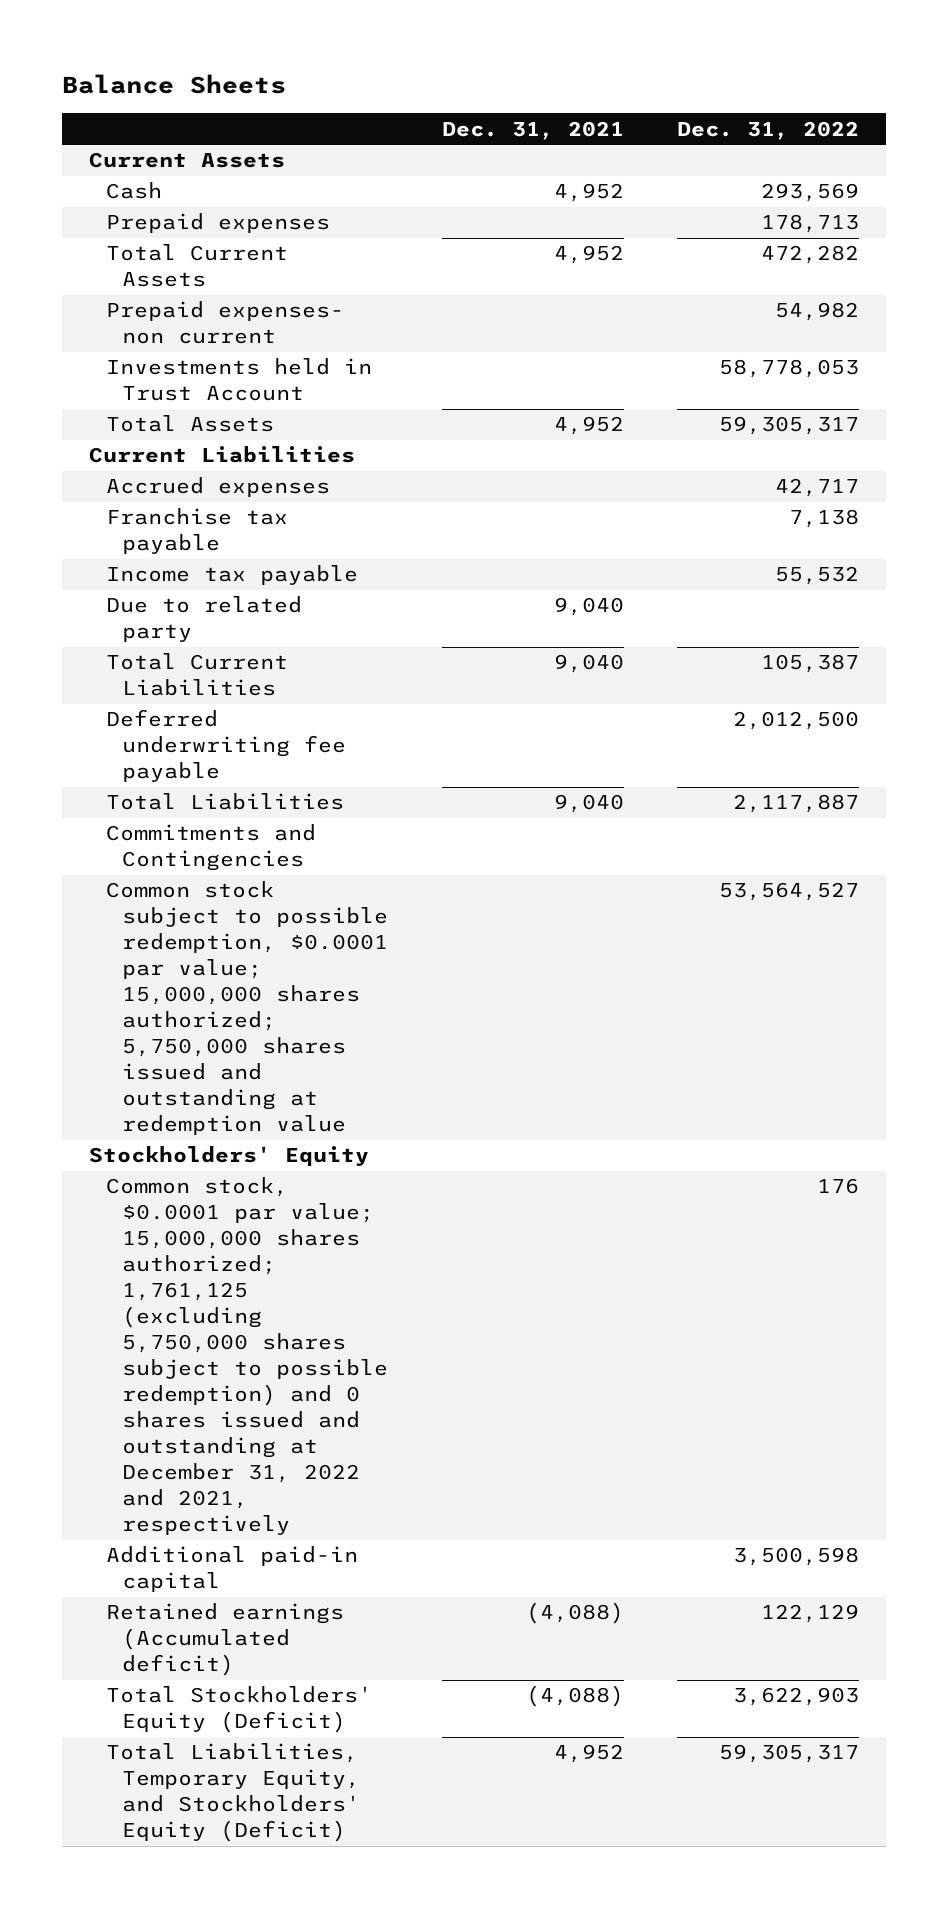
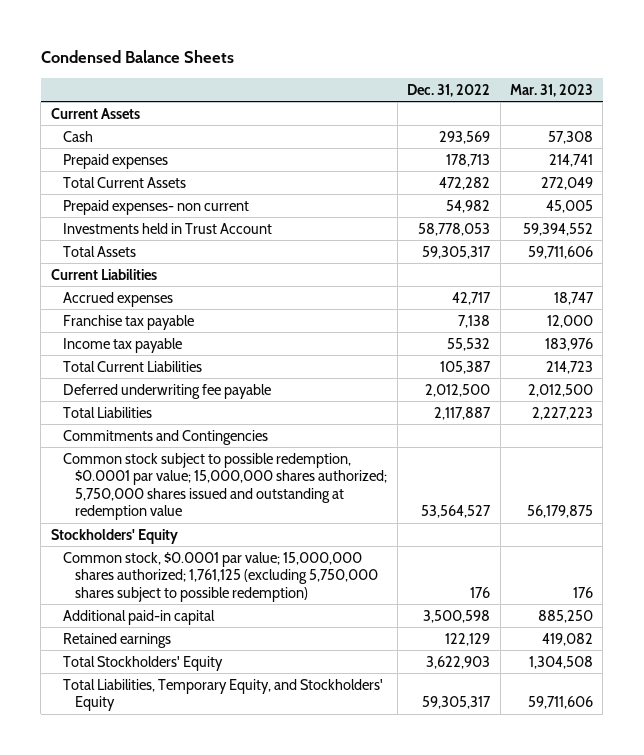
- Balance Sheets
+ Condensed Balance Sheets
- | Dec. 31, 2021 | Dec. 31, 2022
+ | Dec. 31, 2022 | Mar. 31, 2023
- Due to related party | 9,040 |
- Common stock, $0.0001 par value; 15,000,000 shares authorized; 1,761,125 (excluding 5,750,000 shares subject to possible redemption) and 0 shares issued and outstanding at December 31, 2022 and 2021, respectively | | 176
+ Common stock, $0.0001 par value; 15,000,000 shares authorized; 1,761,125 (excluding 5,750,000 shares subject to possible redemption) | 176 | 176
- Retained earnings (Accumulated deficit) | (4,088) | 122,129
- Total Stockholders' Equity (Deficit) | (4,088) | 3,622,903
- Total Liabilities, Temporary Equity, and Stockholders' Equity (Deficit) | 4,952 | 59,305,317
+ Retained earnings | 122,129 | 419,082
+ Total Stockholders' Equity | 3,622,903 | 1,304,508
+ Total Liabilities, Temporary Equity, and Stockholders' Equity | 59,305,317 | 59,711,606

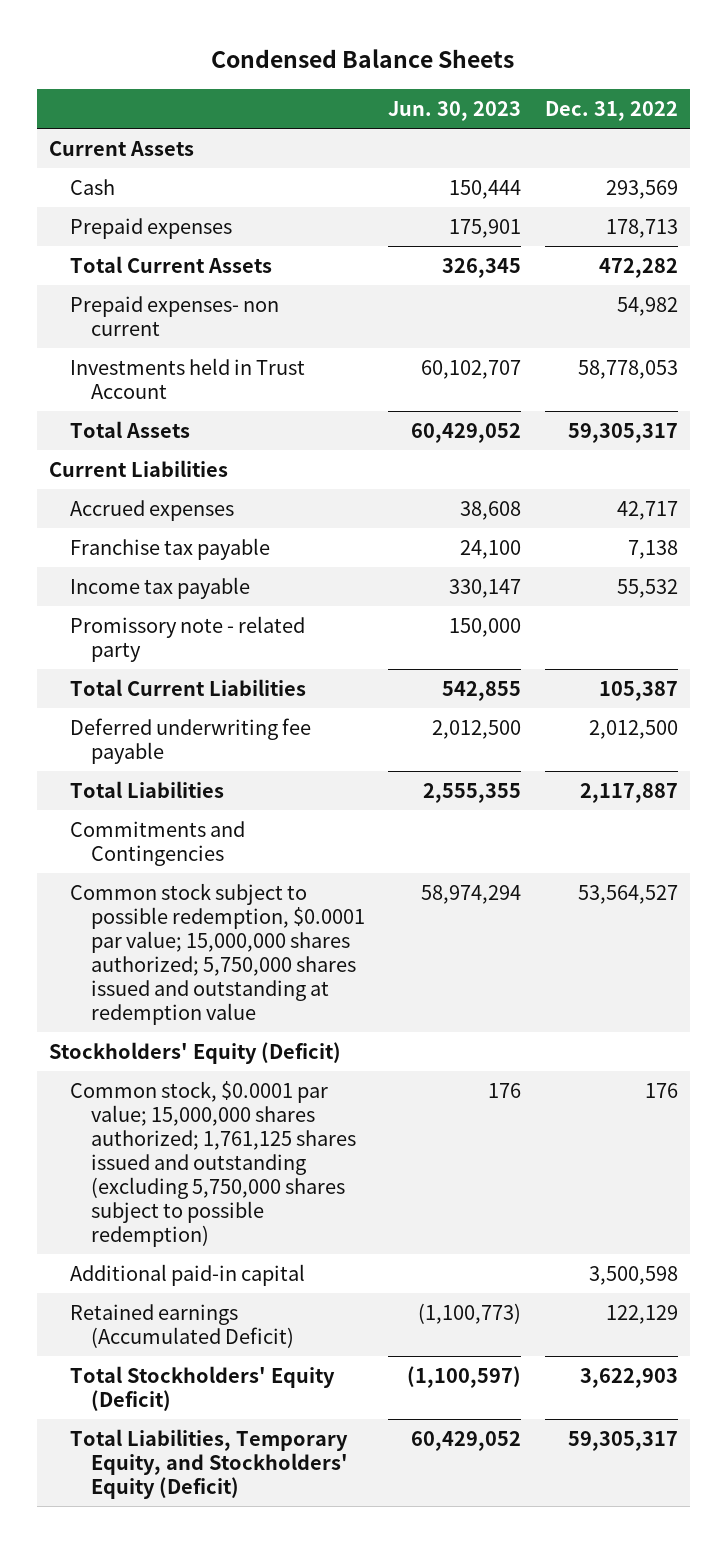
- | Dec. 31, 2022 | Mar. 31, 2023
+ | Jun. 30, 2023 | Dec. 31, 2022
+ Promissory note - related party | 150,000 |
- Stockholders' Equity
- Common stock, $0.0001 par value; 15,000,000 shares authorized; 1,761,125 (excluding 5,750,000 shares subject to possible redemption) | 176 | 176
+ Stockholders' Equity (Deficit)
+ Common stock, $0.0001 par value; 15,000,000 shares authorized; 1,761,125 shares issued and outstanding (excluding 5,750,000 shares subject to possible redemption) | 176 | 176
- Retained earnings | 122,129 | 419,082
- Total Stockholders' Equity | 3,622,903 | 1,304,508
- Total Liabilities, Temporary Equity, and Stockholders' Equity | 59,305,317 | 59,711,606
+ Retained earnings (Accumulated Deficit) | (1,100,773) | 122,129
+ Total Stockholders' Equity (Deficit) | (1,100,597) | 3,622,903
+ Total Liabilities, Temporary Equity, and Stockholders' Equity (Deficit) | 60,429,052 | 59,305,317

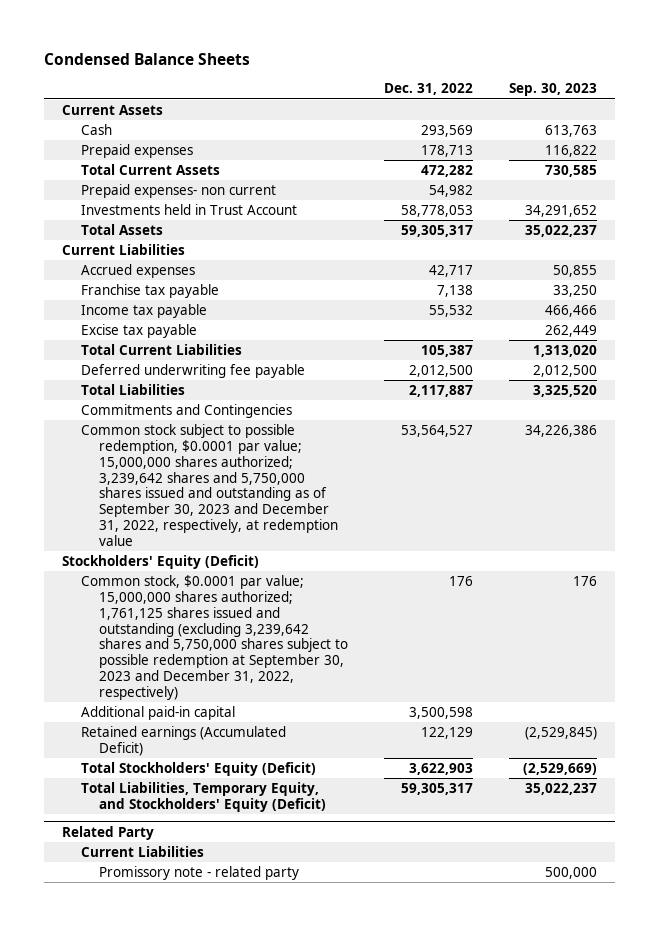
- | Jun. 30, 2023 | Dec. 31, 2022
+ | Dec. 31, 2022 | Sep. 30, 2023
- Promissory note - related party | 150,000 |
+ Excise tax payable | | 262,449
- Common stock subject to possible redemption, $0.0001 par value; 15,000,000 shares authorized; 5,750,000 shares issued and outstanding at redemption value | 58,974,294 | 53,564,527
+ Common stock subject to possible redemption, $0.0001 par value; 15,000,000 shares authorized; 3,239,642 shares and 5,750,000 shares issued and outstanding as of September 30, 2023 and December 31, 2022, respectively, at redemption value | 53,564,527 | 34,226,386
- Common stock, $0.0001 par value; 15,000,000 shares authorized; 1,761,125 shares issued and outstanding (excluding 5,750,000 shares subject to possible redemption) | 176 | 176
+ Common stock, $0.0001 par value; 15,000,000 shares authorized; 1,761,125 shares issued and outstanding (excluding 3,239,642 shares and 5,750,000 shares subject to possible redemption at September 30, 2023 and December 31, 2022, respectively) | 176 | 176
+ Related Party
+ Current Liabilities
+ Promissory note - related party | | 500,000

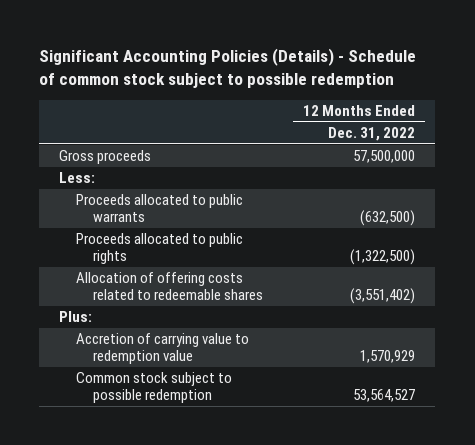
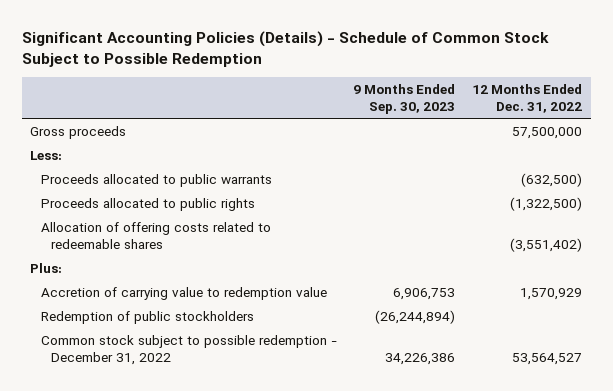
- Significant Accounting Policies (Details) - Schedule of common stock subject to possible redemption
+ Significant Accounting Policies (Details) - Schedule of Common Stock Subject to Possible Redemption
- | 12 Months Ended Dec. 31, 2022
+ | 9 Months Ended Sep. 30, 2023 | 12 Months Ended Dec. 31, 2022
- Common stock subject to possible redemption | 53,564,527
+ Redemption of public stockholders | (26,244,894) |
+ Common stock subject to possible redemption - December 31, 2022 | 34,226,386 | 53,564,527

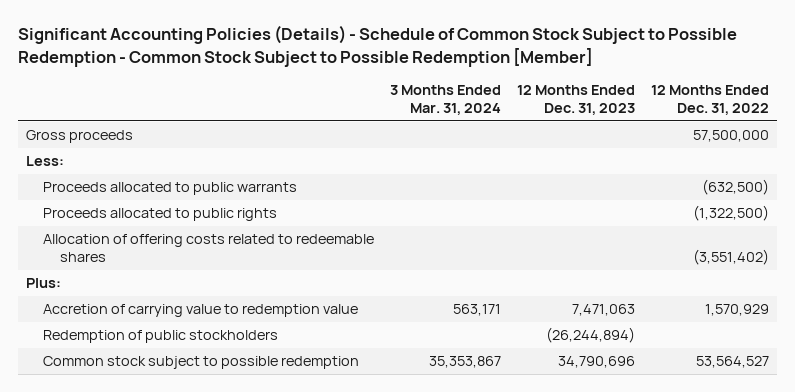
- Significant Accounting Policies (Details) - Schedule of Common Stock Subject to Possible Redemption
+ Significant Accounting Policies (Details) - Schedule of Common Stock Subject to Possible Redemption - Common Stock Subject to Possible Redemption [Member]
- | 9 Months Ended Sep. 30, 2023 | 12 Months Ended Dec. 31, 2022
+ | 3 Months Ended Mar. 31, 2024 | 12 Months Ended Dec. 31, 2023 | 12 Months Ended Dec. 31, 2022
- Common stock subject to possible redemption - December 31, 2022 | 34,226,386 | 53,564,527
+ Common stock subject to possible redemption | 35,353,867 | 34,790,696 | 53,564,527

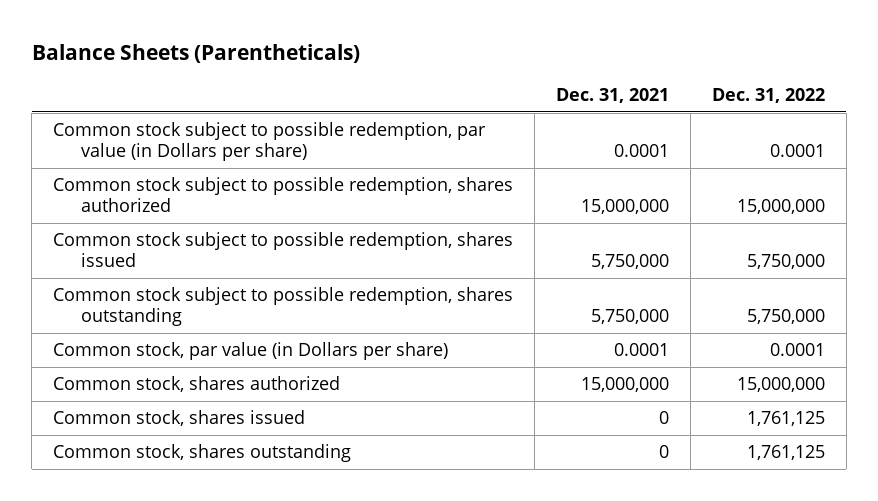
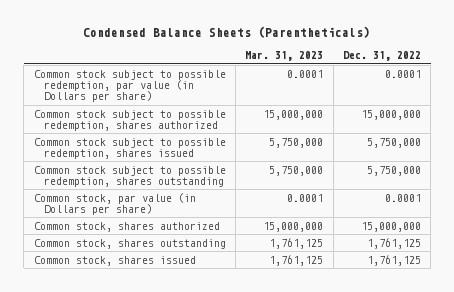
- Balance Sheets (Parentheticals)
+ Condensed Balance Sheets (Parentheticals)
- | Dec. 31, 2021 | Dec. 31, 2022
+ | Mar. 31, 2023 | Dec. 31, 2022
moved down: Common stock, shares issued | 1,761,125 | 1,761,125

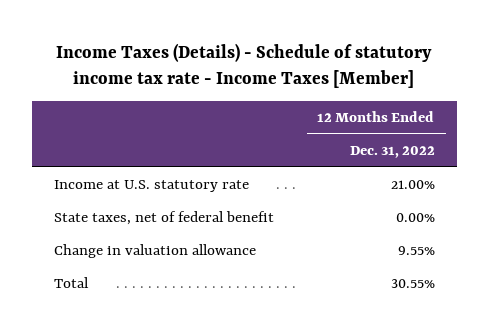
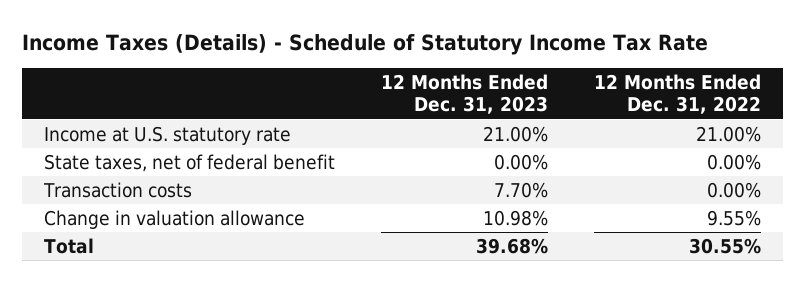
- Income Taxes (Details) - Schedule of statutory income tax rate - Income Taxes [Member]
+ Income Taxes (Details) - Schedule of Statutory Income Tax Rate
- | 12 Months Ended Dec. 31, 2022
+ | 12 Months Ended Dec. 31, 2023 | 12 Months Ended Dec. 31, 2022
+ Transaction costs | 7.70% | 0.00%

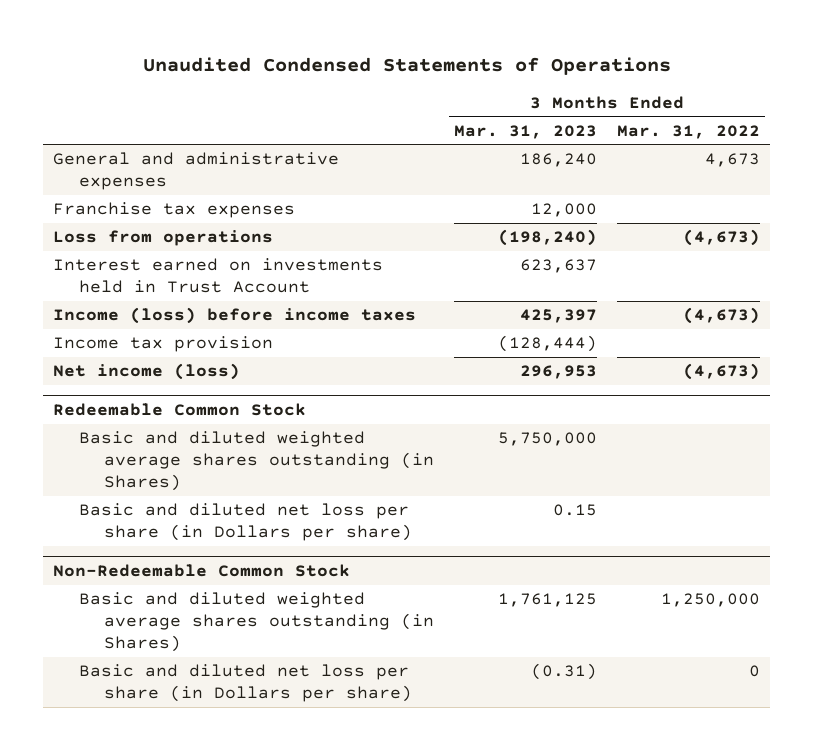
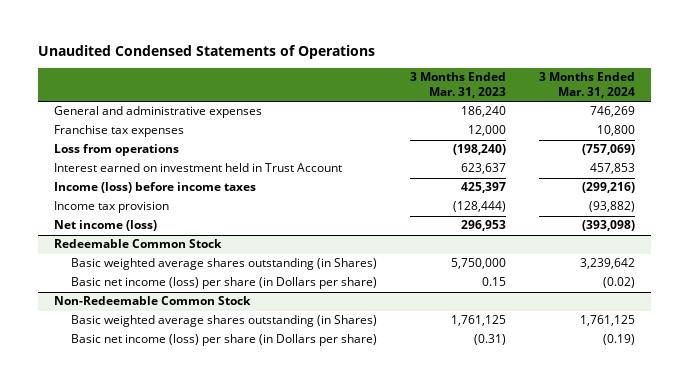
- | 3 Months Ended Mar. 31, 2023 | 3 Months Ended Mar. 31, 2022
+ | 3 Months Ended Mar. 31, 2023 | 3 Months Ended Mar. 31, 2024
- Interest earned on investments held in Trust Account | 623,637 |
+ Interest earned on investment held in Trust Account | 623,637 | 457,853
@ Redeemable Common Stock
- Basic and diluted weighted average shares outstanding (in Shares) | 5,750,000 |
- Basic and diluted net loss per share (in Dollars per share) | 0.15 |
+ Basic weighted average shares outstanding (in Shares) | 5,750,000 | 3,239,642
+ Basic net income (loss) per share (in Dollars per share) | 0.15 | (0.02)
@ Non-Redeemable Common Stock
- Basic and diluted weighted average shares outstanding (in Shares) | 1,761,125 | 1,250,000
- Basic and diluted net loss per share (in Dollars per share) | (0.31) | 0
+ Basic weighted average shares outstanding (in Shares) | 1,761,125 | 1,761,125
+ Basic net income (loss) per share (in Dollars per share) | (0.31) | (0.19)

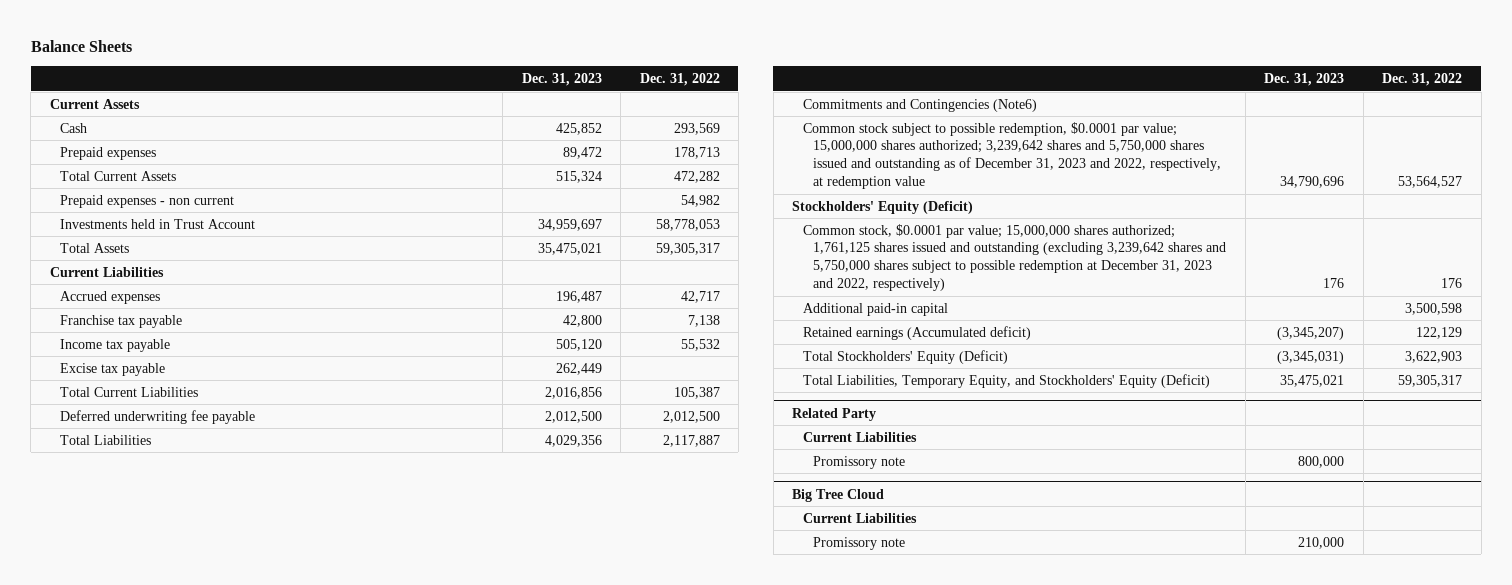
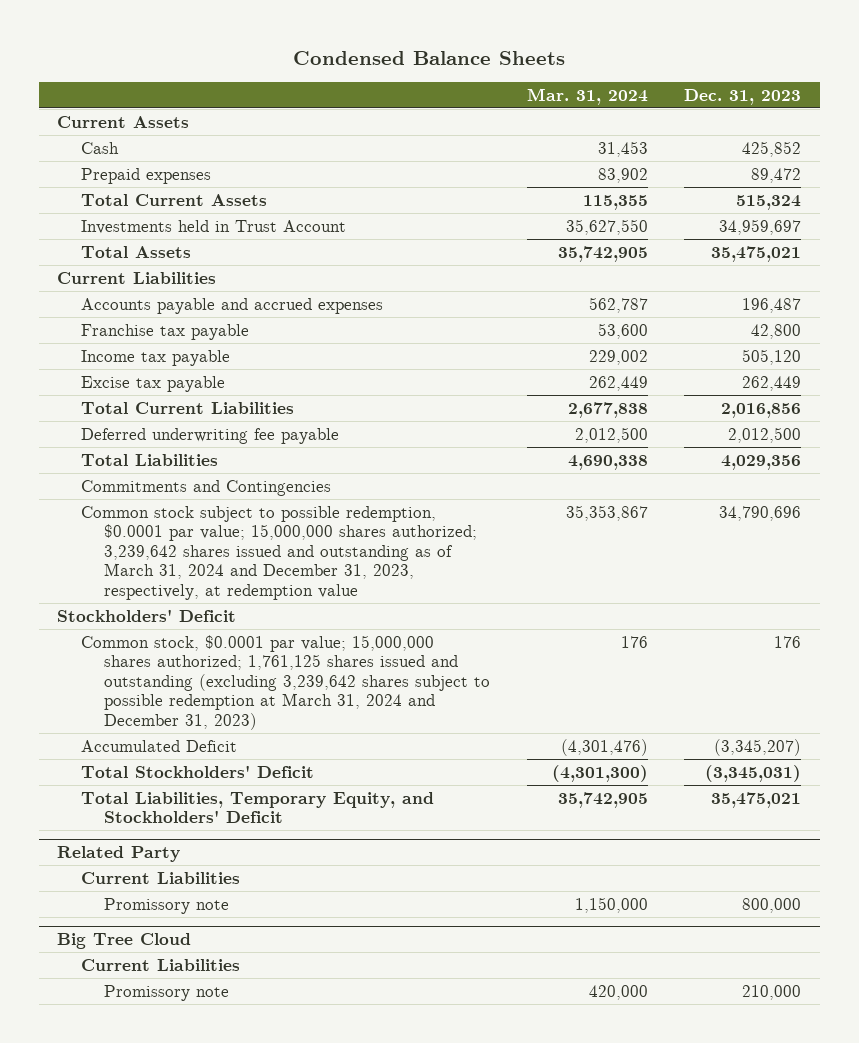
- Balance Sheets
+ Condensed Balance Sheets
- | Dec. 31, 2023 | Dec. 31, 2022
+ | Mar. 31, 2024 | Dec. 31, 2023
- Prepaid expenses - non current | | 54,982
- Accrued expenses | 196,487 | 42,717
+ Accounts payable and accrued expenses | 562,787 | 196,487
- Commitments and Contingencies (Note6)
- Common stock subject to possible redemption, $0.0001 par value; 15,000,000 shares authorized; 3,239,642 shares and 5,750,000 shares issued and outstanding as of December 31, 2023 and 2022, respectively, at redemption value | 34,790,696 | 53,564,527
- Stockholders' Equity (Deficit)
- Common stock, $0.0001 par value; 15,000,000 shares authorized; 1,761,125 shares issued and outstanding (excluding 3,239,642 shares and 5,750,000 shares subject to possible redemption at December 31, 2023 and 2022, respectively) | 176 | 176
- Additional paid-in capital | | 3,500,598
- Retained earnings (Accumulated deficit) | (3,345,207) | 122,129
- Total Stockholders' Equity (Deficit) | (3,345,031) | 3,622,903
- Total Liabilities, Temporary Equity, and Stockholders' Equity (Deficit) | 35,475,021 | 59,305,317
+ Commitments and Contingencies
+ Common stock subject to possible redemption, $0.0001 par value; 15,000,000 shares authorized; 3,239,642 shares issued and outstanding as of March 31, 2024 and December 31, 2023, respectively, at redemption value | 35,353,867 | 34,790,696
+ Stockholders' Deficit
+ Common stock, $0.0001 par value; 15,000,000 shares authorized; 1,761,125 shares issued and outstanding (excluding 3,239,642 shares subject to possible redemption at March 31, 2024 and December 31, 2023) | 176 | 176
+ Accumulated Deficit | (4,301,476) | (3,345,207)
+ Total Stockholders' Deficit | (4,301,300) | (3,345,031)
+ Total Liabilities, Temporary Equity, and Stockholders' Deficit | 35,742,905 | 35,475,021

